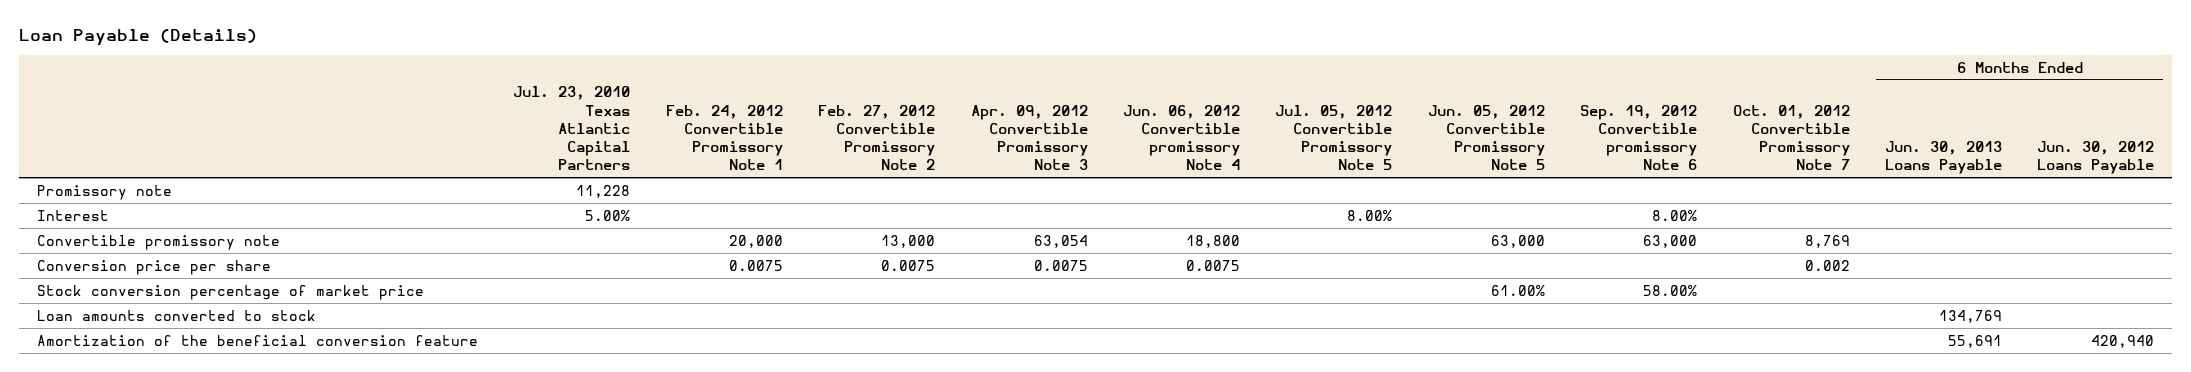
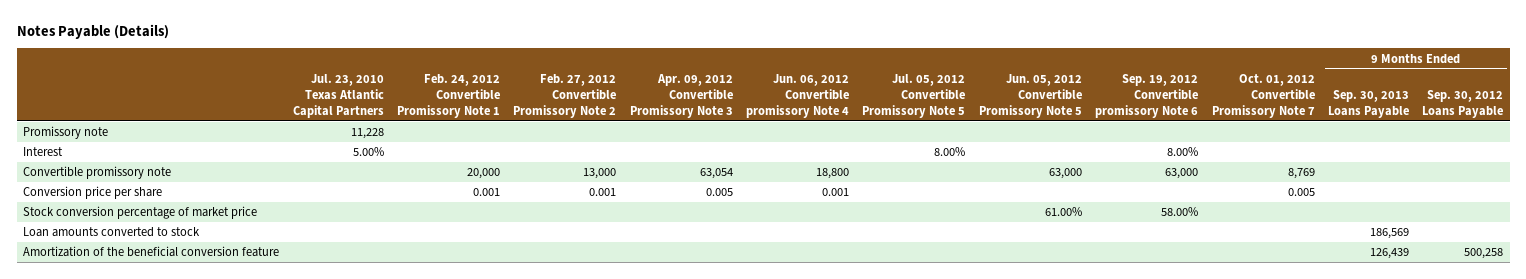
- Loan Payable (Details)
+ Notes Payable (Details)
- | Jul. 23, 2010 Texas Atlantic Capital Partners | Feb. 24, 2012 Convertible Promissory Note 1 | Feb. 27, 2012 Convertible Promissory Note 2 | Apr. 09, 2012 Convertible Promissory Note 3 | Jun. 06, 2012 Convertible promissory Note 4 | Jul. 05, 2012 Convertible Promissory Note 5 | Jun. 05, 2012 Convertible Promissory Note 5 | Sep. 19, 2012 Convertible promissory Note 6 | Oct. 01, 2012 Convertible Promissory Note 7 | 6 Months Ended Jun. 30, 2013 Loans Payable | 6 Months Ended Jun. 30, 2012 Loans Payable
+ | Jul. 23, 2010 Texas Atlantic Capital Partners | Feb. 24, 2012 Convertible Promissory Note 1 | Feb. 27, 2012 Convertible Promissory Note 2 | Apr. 09, 2012 Convertible Promissory Note 3 | Jun. 06, 2012 Convertible promissory Note 4 | Jul. 05, 2012 Convertible Promissory Note 5 | Jun. 05, 2012 Convertible Promissory Note 5 | Sep. 19, 2012 Convertible promissory Note 6 | Oct. 01, 2012 Convertible Promissory Note 7 | 9 Months Ended Sep. 30, 2013 Loans Payable | 9 Months Ended Sep. 30, 2012 Loans Payable
- Conversion price per share | | 0.0075 | 0.0075 | 0.0075 | 0.0075 | | | | 0.002 | |
+ Conversion price per share | | 0.001 | 0.001 | 0.005 | 0.001 | | | | 0.005 | |

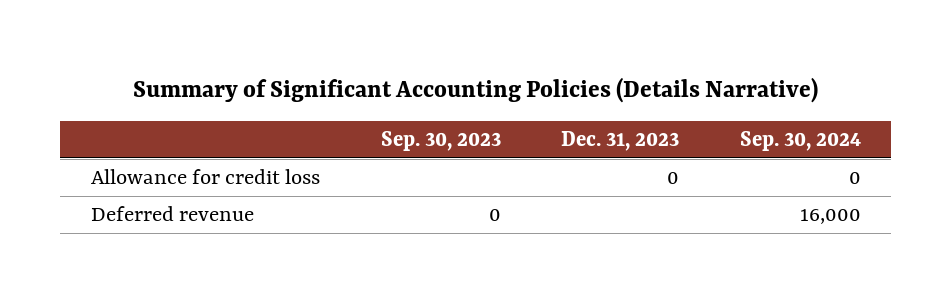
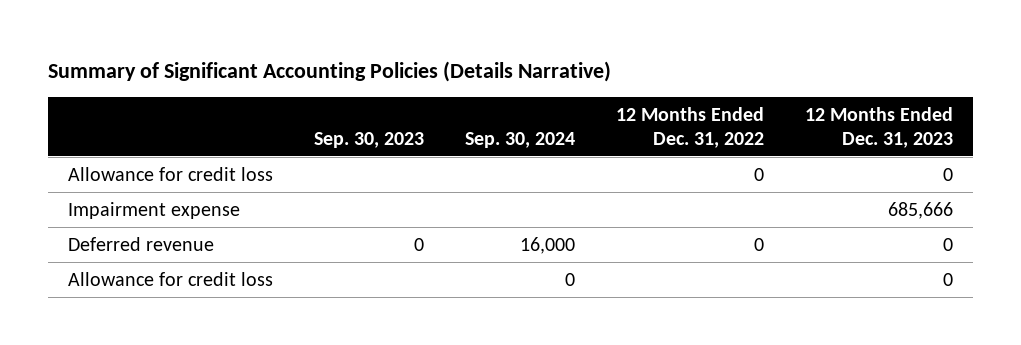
- | Sep. 30, 2023 | Dec. 31, 2023 | Sep. 30, 2024
+ | Sep. 30, 2023 | Sep. 30, 2024 | 12 Months Ended Dec. 31, 2022 | 12 Months Ended Dec. 31, 2023
+ Allowance for credit loss | | | 0 | 0
+ Impairment expense | | | | 685,666
moved down: Allowance for credit loss | | 0 | | 0

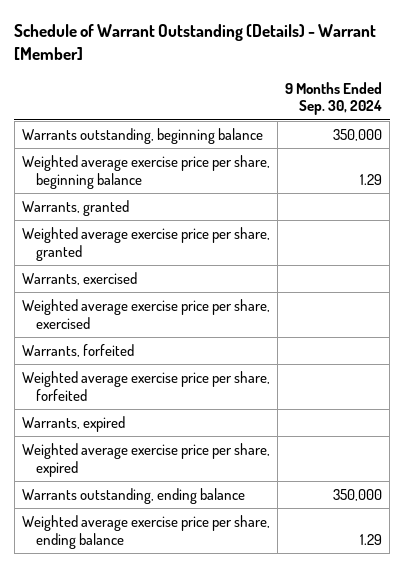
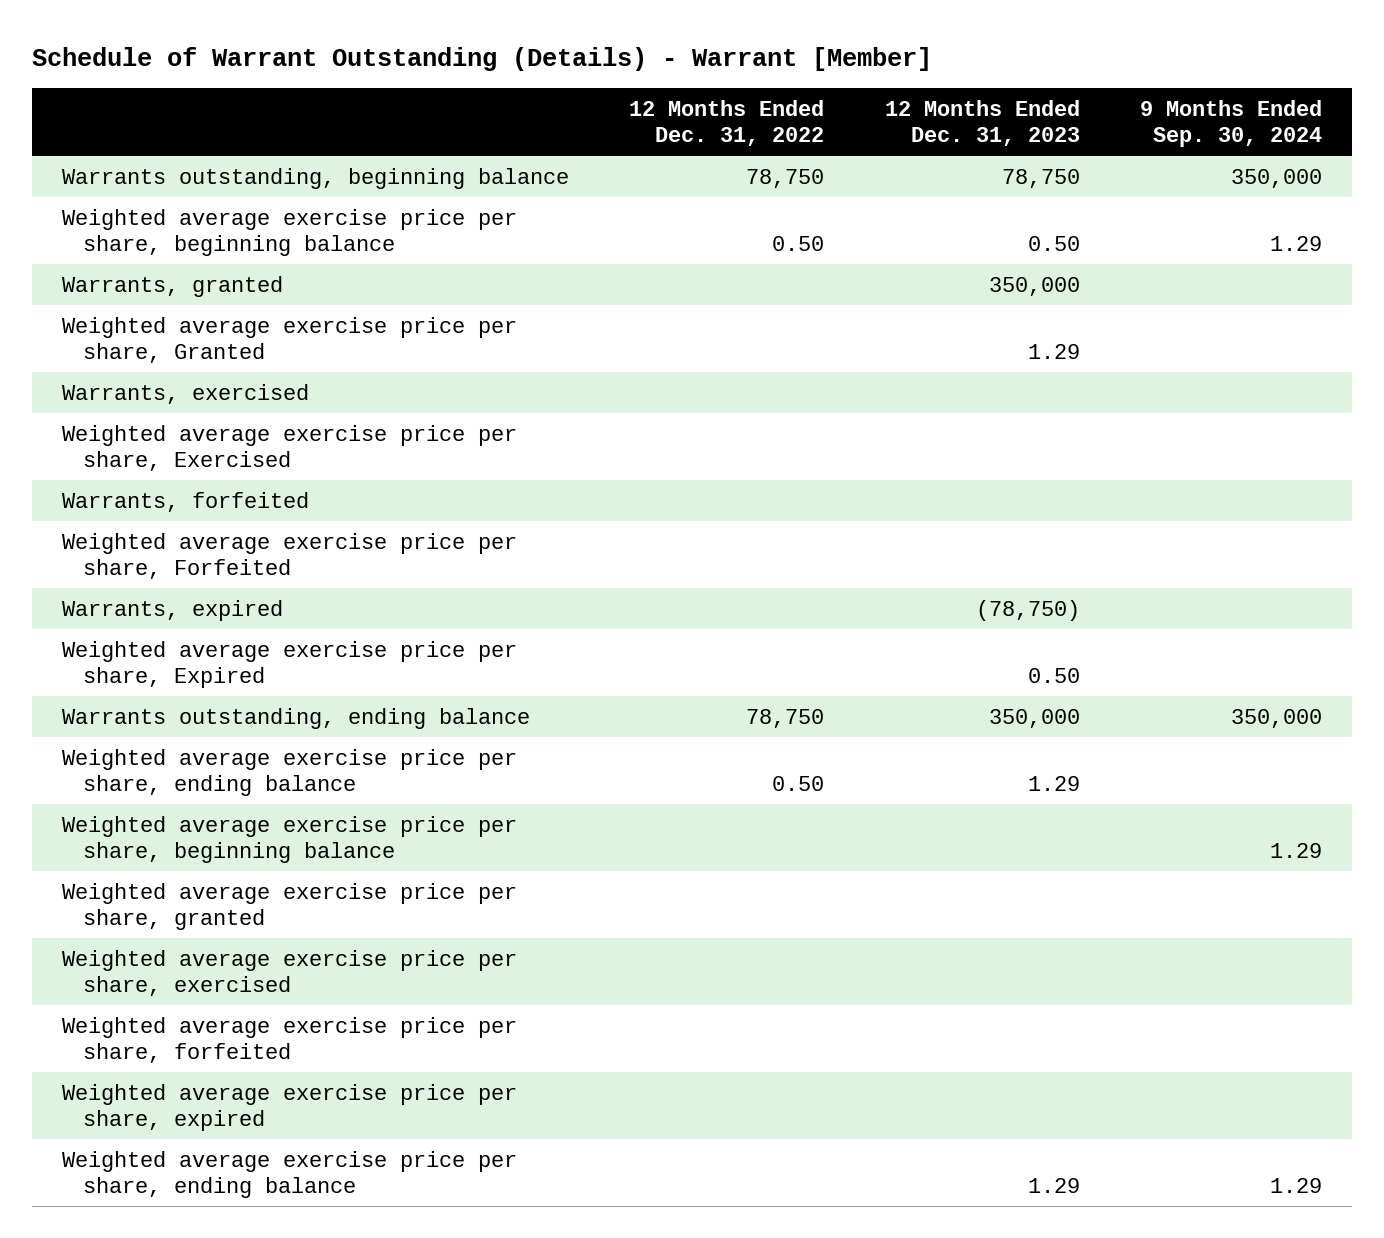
- | 9 Months Ended Sep. 30, 2024
+ | 12 Months Ended Dec. 31, 2022 | 12 Months Ended Dec. 31, 2023 | 9 Months Ended Sep. 30, 2024
+ Weighted average exercise price per share, Granted | | 1.29 |
+ Weighted average exercise price per share, Exercised
+ Weighted average exercise price per share, Forfeited
+ Weighted average exercise price per share, Expired | | 0.50 |
+ Weighted average exercise price per share, ending balance | 0.50 | 1.29 |
+ Weighted average exercise price per share, beginning balance | | | 1.29
moved down: Weighted average exercise price per share, granted
moved down: Weighted average exercise price per share, exercised
moved down: Weighted average exercise price per share, forfeited
moved down: Weighted average exercise price per share, expired

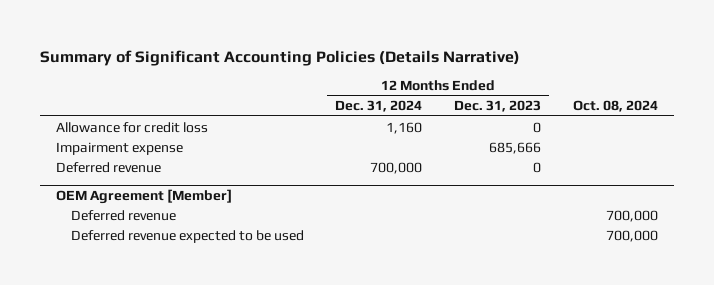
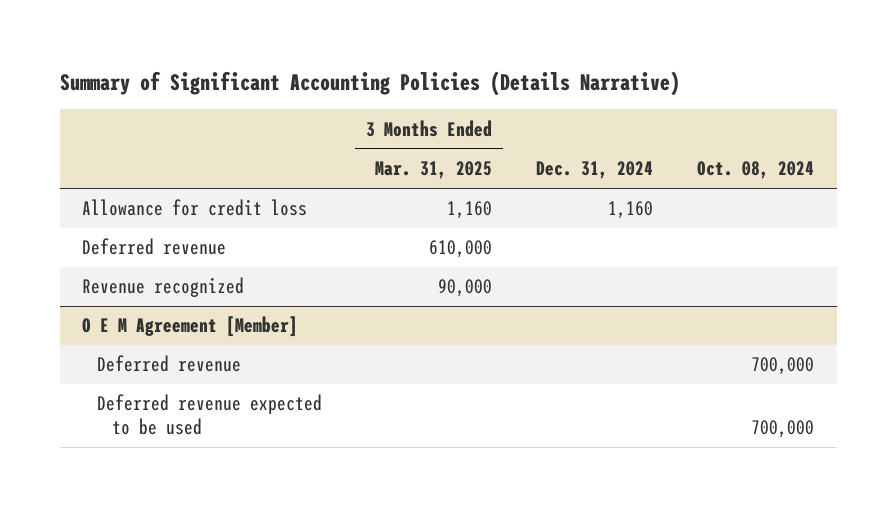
- | 12 Months Ended Dec. 31, 2024 | 12 Months Ended Dec. 31, 2023 | Oct. 08, 2024
+ | 3 Months Ended Mar. 31, 2025 | Dec. 31, 2024 | Oct. 08, 2024
- Impairment expense | | 685,666 |
- OEM Agreement [Member]
+ Revenue recognized | 90,000 | |
+ O E M Agreement [Member]

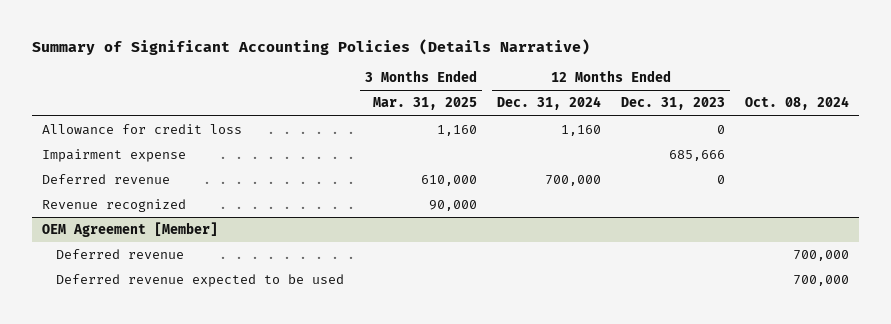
- | 3 Months Ended Mar. 31, 2025 | Dec. 31, 2024 | Oct. 08, 2024
+ | 3 Months Ended Mar. 31, 2025 | 12 Months Ended Dec. 31, 2024 | 12 Months Ended Dec. 31, 2023 | Oct. 08, 2024
+ Impairment expense | | | 685,666 |
- O E M Agreement [Member]
+ OEM Agreement [Member]

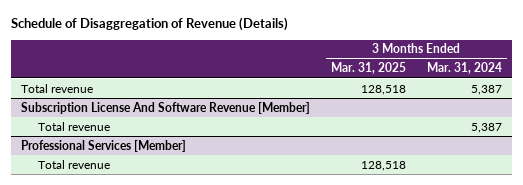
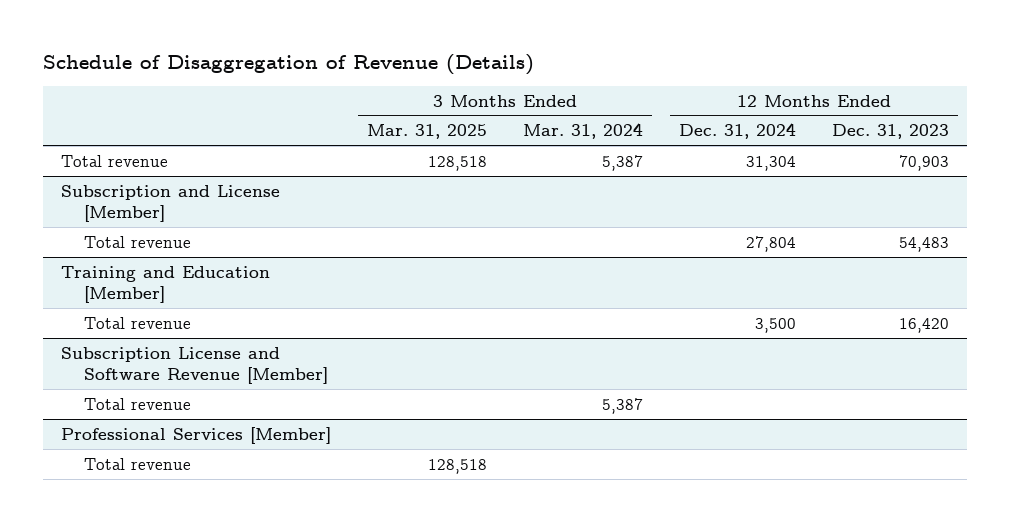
- | 3 Months Ended Mar. 31, 2025 | 3 Months Ended Mar. 31, 2024
+ | 3 Months Ended Mar. 31, 2025 | 3 Months Ended Mar. 31, 2024 | 12 Months Ended Dec. 31, 2024 | 12 Months Ended Dec. 31, 2023
- Subscription License And Software Revenue [Member]
+ Subscription and License [Member]
+ Total revenue | | | 27,804 | 54,483
+ Training and Education [Member]
+ Total revenue | | | 3,500 | 16,420
+ Subscription License and Software Revenue [Member]

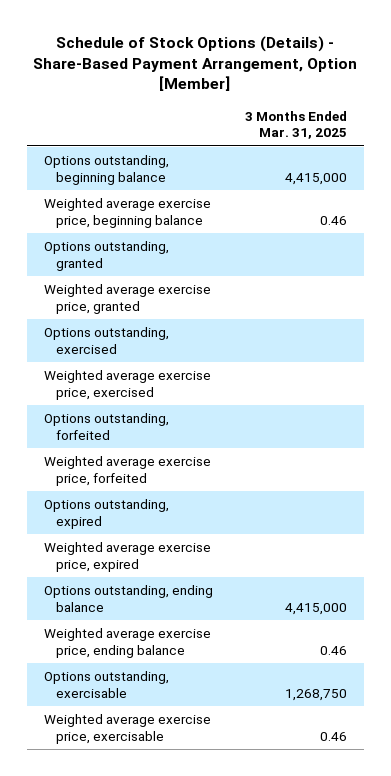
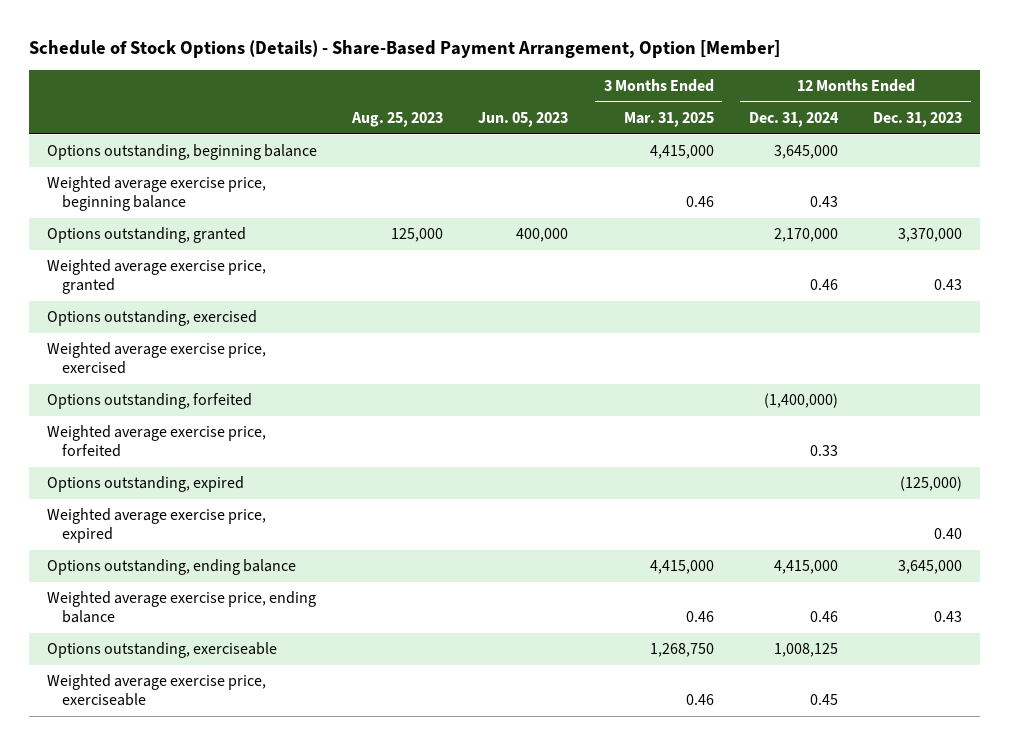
- | 3 Months Ended Mar. 31, 2025
+ | Aug. 25, 2023 | Jun. 05, 2023 | 3 Months Ended Mar. 31, 2025 | 12 Months Ended Dec. 31, 2024 | 12 Months Ended Dec. 31, 2023
- Options outstanding, exercisable | 1,268,750
- Weighted average exercise price, exercisable | 0.46
+ Options outstanding, exerciseable | | | 1,268,750 | 1,008,125 |
+ Weighted average exercise price, exerciseable | | | 0.46 | 0.45 |

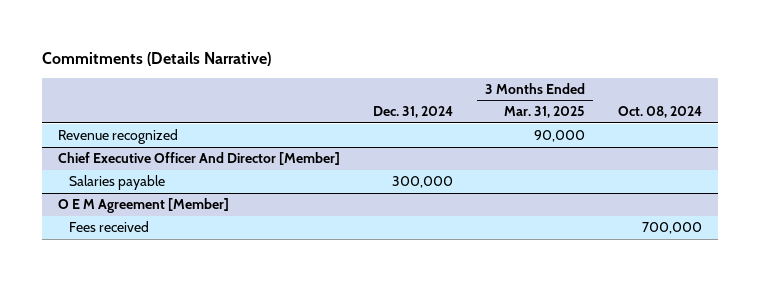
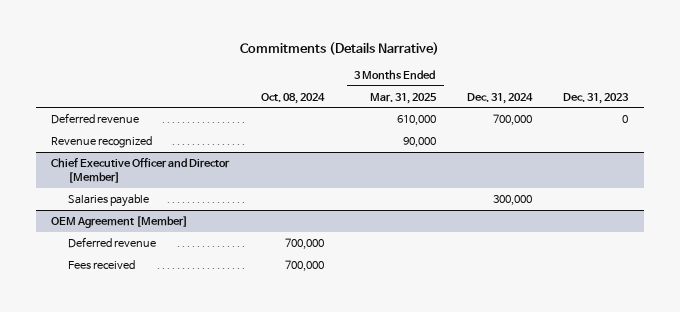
- | Dec. 31, 2024 | 3 Months Ended Mar. 31, 2025 | Oct. 08, 2024
+ | Oct. 08, 2024 | 3 Months Ended Mar. 31, 2025 | Dec. 31, 2024 | Dec. 31, 2023
+ Deferred revenue | | 610,000 | 700,000 | 0
- Chief Executive Officer And Director [Member]
+ Chief Executive Officer and Director [Member]
- O E M Agreement [Member]
+ OEM Agreement [Member]
+ Deferred revenue | 700,000 | | |

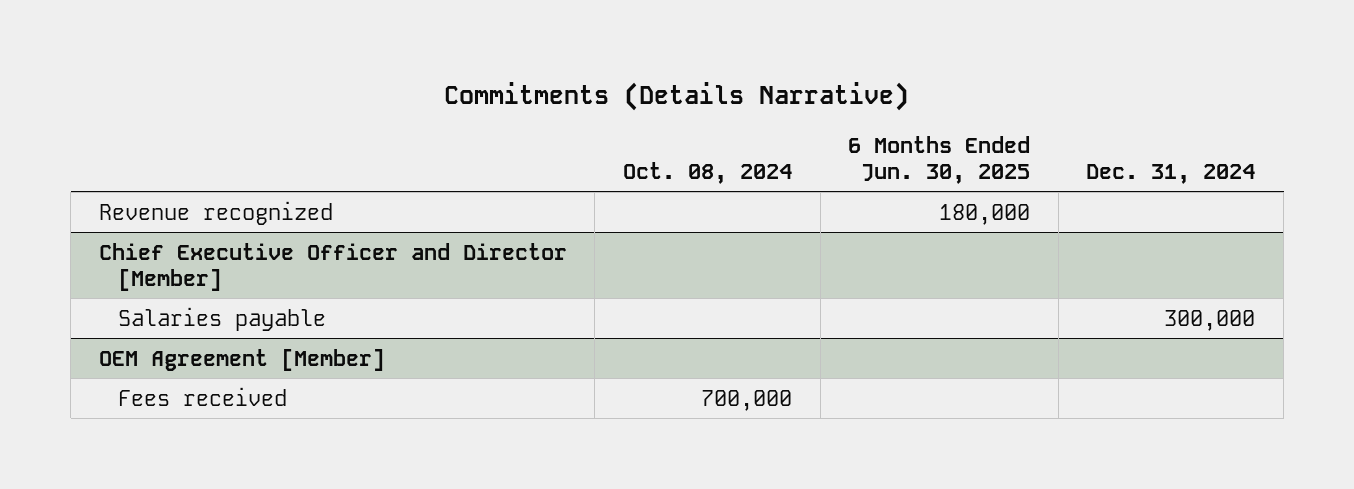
- | Oct. 08, 2024 | 3 Months Ended Mar. 31, 2025 | Dec. 31, 2024 | Dec. 31, 2023
+ | Oct. 08, 2024 | 6 Months Ended Jun. 30, 2025 | Dec. 31, 2024
- Deferred revenue | | 610,000 | 700,000 | 0
@ OEM Agreement [Member]
- Deferred revenue | 700,000 | | |

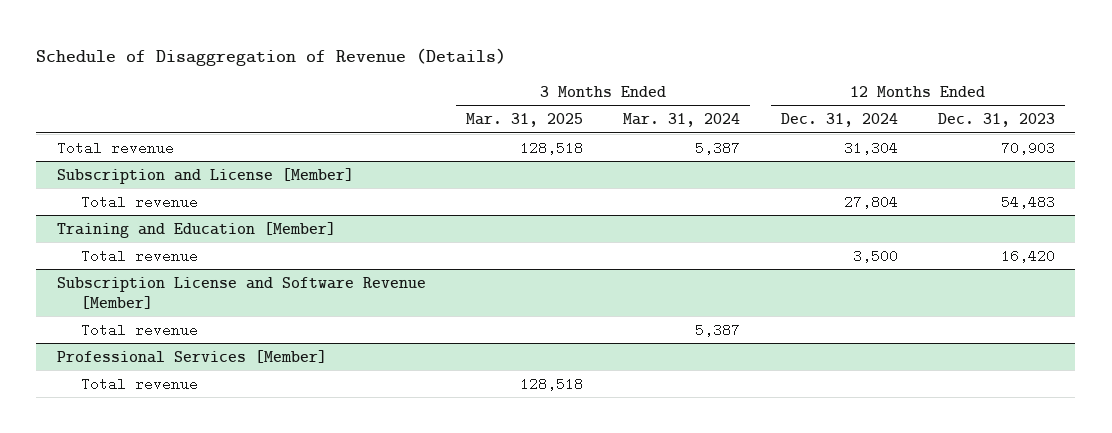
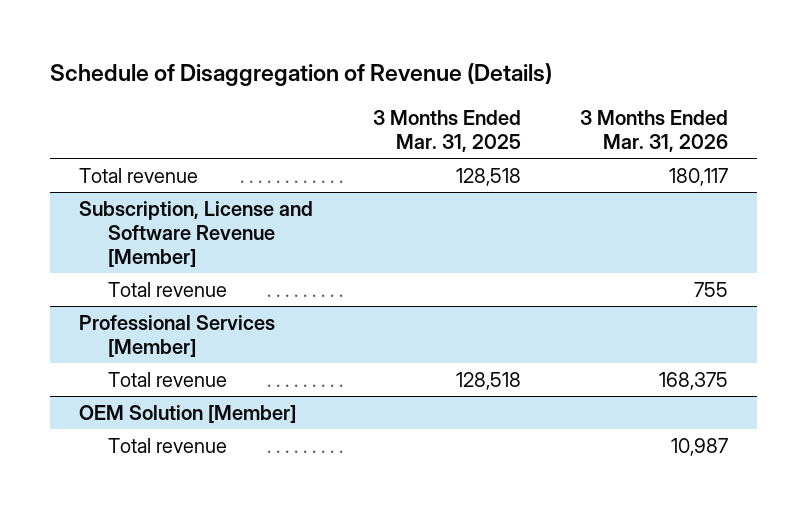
- | 3 Months Ended Mar. 31, 2025 | 3 Months Ended Mar. 31, 2024 | 12 Months Ended Dec. 31, 2024 | 12 Months Ended Dec. 31, 2023
+ | 3 Months Ended Mar. 31, 2025 | 3 Months Ended Mar. 31, 2026
- Subscription and License [Member]
- Total revenue | | | 27,804 | 54,483
- Training and Education [Member]
- Total revenue | | | 3,500 | 16,420
- Subscription License and Software Revenue [Member]
+ Subscription, License and Software Revenue [Member]
+ OEM Solution [Member]
+ Total revenue | | 10,987

